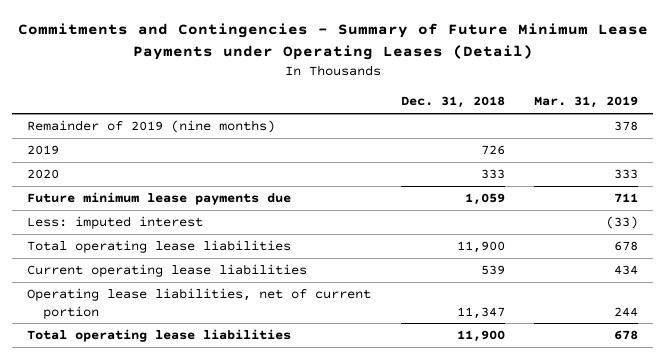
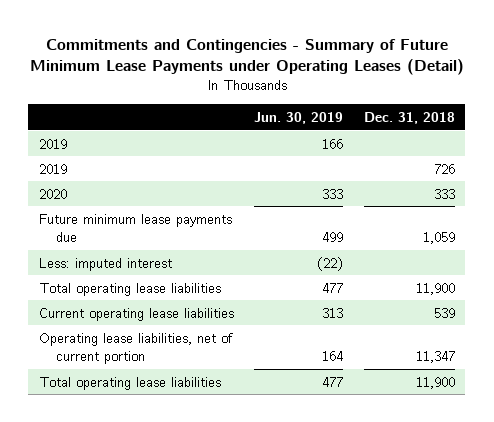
- | Dec. 31, 2018 | Mar. 31, 2019
+ | Jun. 30, 2019 | Dec. 31, 2018
- Remainder of 2019 (nine months) | | 378
+ 2019 | 166 |

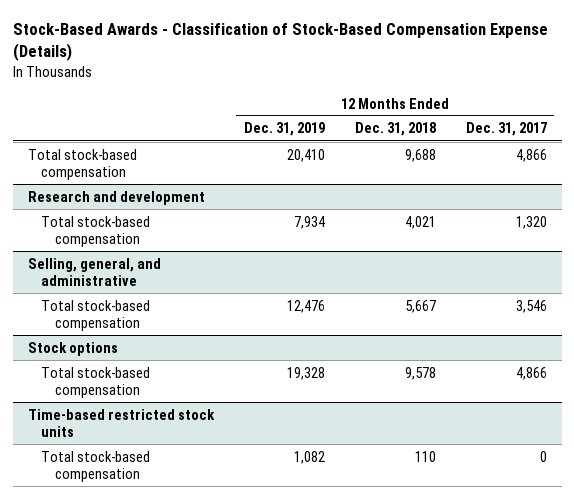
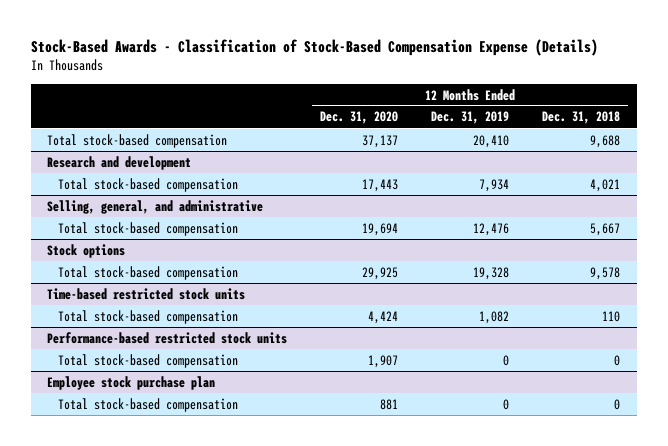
- | 12 Months Ended Dec. 31, 2019 | 12 Months Ended Dec. 31, 2018 | 12 Months Ended Dec. 31, 2017
+ | 12 Months Ended Dec. 31, 2020 | 12 Months Ended Dec. 31, 2019 | 12 Months Ended Dec. 31, 2018
+ Performance-based restricted stock units
+ Total stock-based compensation | 1,907 | 0 | 0
+ Employee stock purchase plan
+ Total stock-based compensation | 881 | 0 | 0

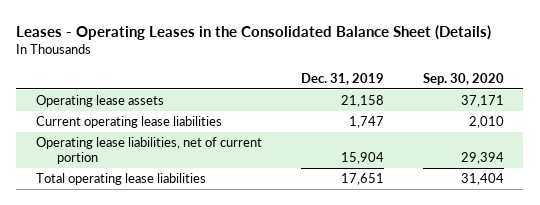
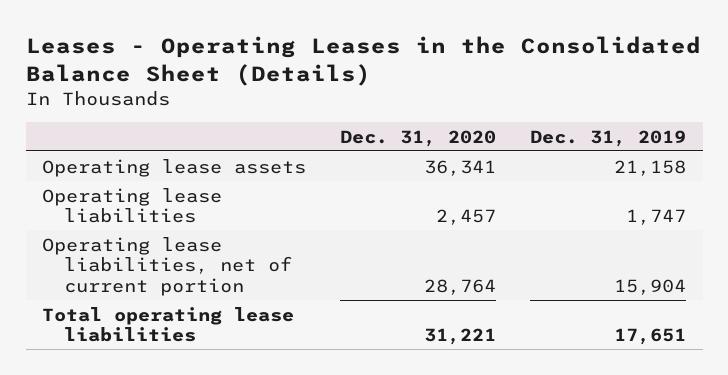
- | Dec. 31, 2019 | Sep. 30, 2020
+ | Dec. 31, 2020 | Dec. 31, 2019
- Current operating lease liabilities | 1,747 | 2,010
+ Operating lease liabilities | 2,457 | 1,747

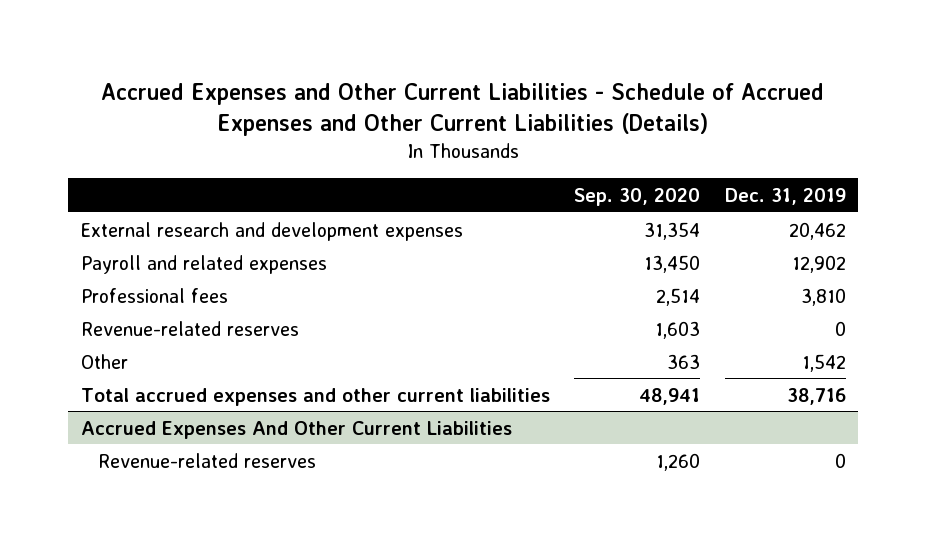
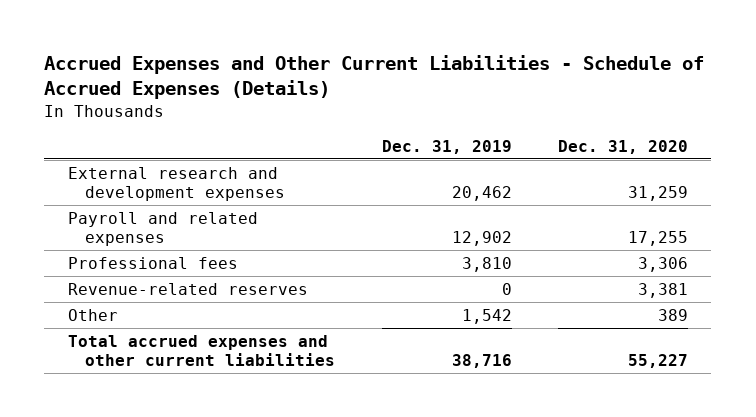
- Accrued Expenses and Other Current Liabilities - Schedule of Accrued Expenses and Other Current Liabilities (Details)
+ Accrued Expenses and Other Current Liabilities - Schedule of Accrued Expenses (Details)
- | Sep. 30, 2020 | Dec. 31, 2019
+ | Dec. 31, 2019 | Dec. 31, 2020
- Accrued Expenses And Other Current Liabilities
- Revenue-related reserves | 1,260 | 0

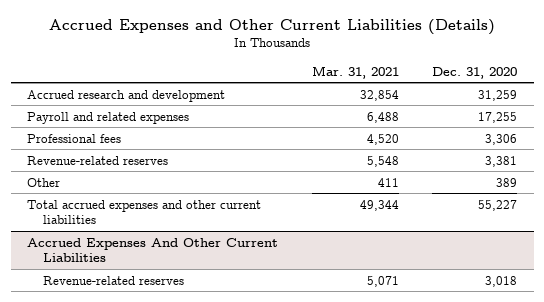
- Accrued Expenses and Other Current Liabilities - Schedule of Accrued Expenses (Details)
+ Accrued Expenses and Other Current Liabilities (Details)
- | Dec. 31, 2019 | Dec. 31, 2020
+ | Mar. 31, 2021 | Dec. 31, 2020
- External research and development expenses | 20,462 | 31,259
+ Accrued research and development | 32,854 | 31,259
+ Accrued Expenses And Other Current Liabilities
+ Revenue-related reserves | 5,071 | 3,018

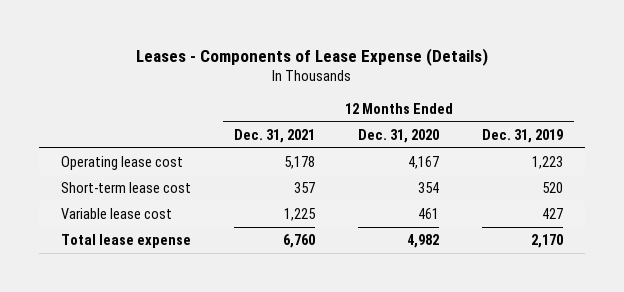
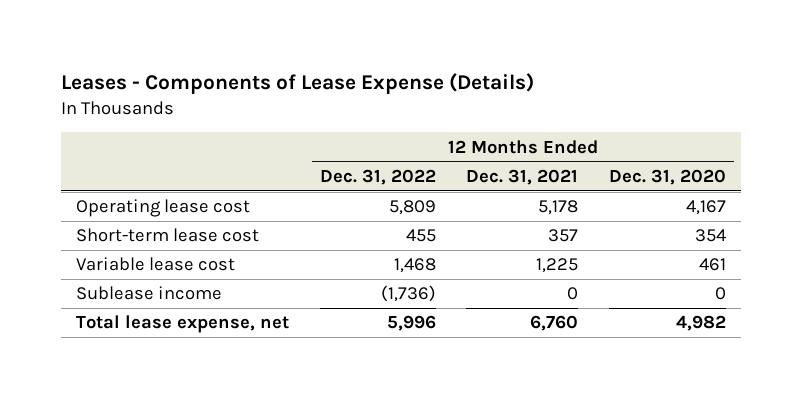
- | 12 Months Ended Dec. 31, 2021 | 12 Months Ended Dec. 31, 2020 | 12 Months Ended Dec. 31, 2019
+ | 12 Months Ended Dec. 31, 2022 | 12 Months Ended Dec. 31, 2021 | 12 Months Ended Dec. 31, 2020
- Total lease expense | 6,760 | 4,982 | 2,170
+ Sublease income | (1,736) | 0 | 0
+ Total lease expense, net | 5,996 | 6,760 | 4,982

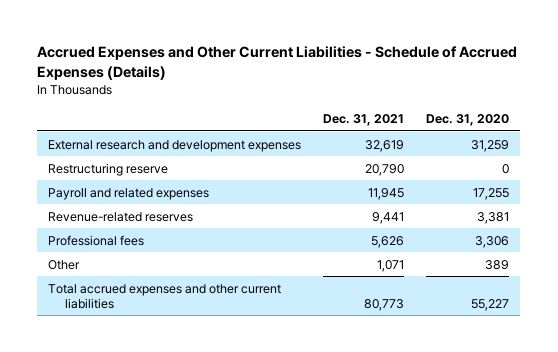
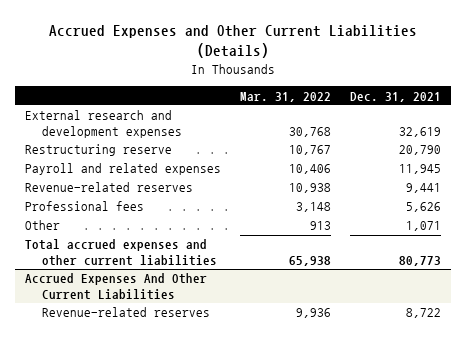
- Accrued Expenses and Other Current Liabilities - Schedule of Accrued Expenses (Details)
+ Accrued Expenses and Other Current Liabilities (Details)
- | Dec. 31, 2021 | Dec. 31, 2020
+ | Mar. 31, 2022 | Dec. 31, 2021
+ Accrued Expenses And Other Current Liabilities
+ Revenue-related reserves | 9,936 | 8,722

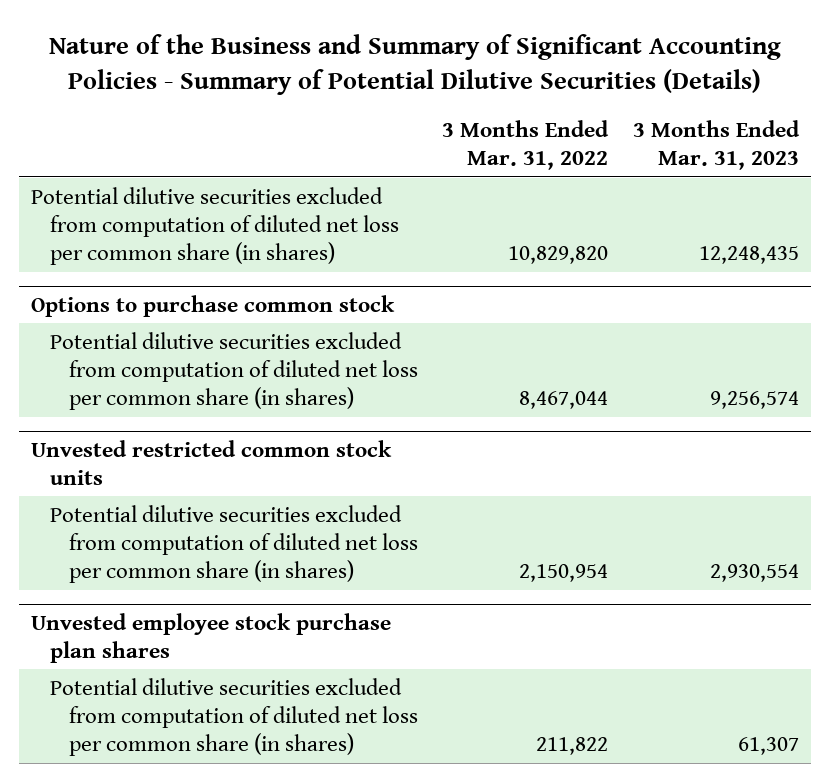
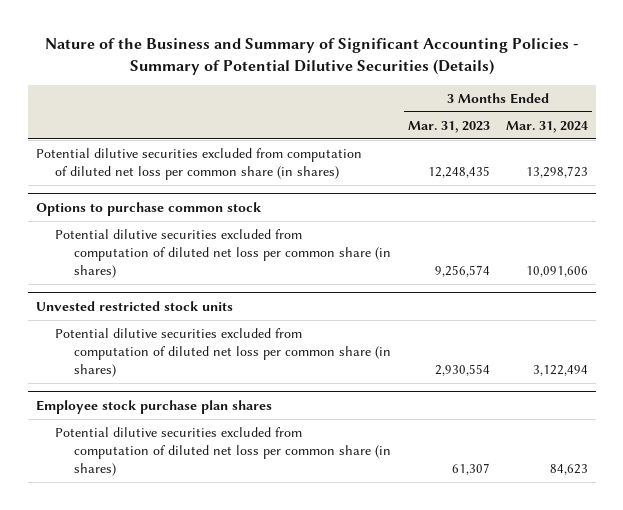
- | 3 Months Ended Mar. 31, 2022 | 3 Months Ended Mar. 31, 2023
+ | 3 Months Ended Mar. 31, 2023 | 3 Months Ended Mar. 31, 2024
- Unvested restricted common stock units
+ Unvested restricted stock units
- Unvested employee stock purchase plan shares
+ Employee stock purchase plan shares

